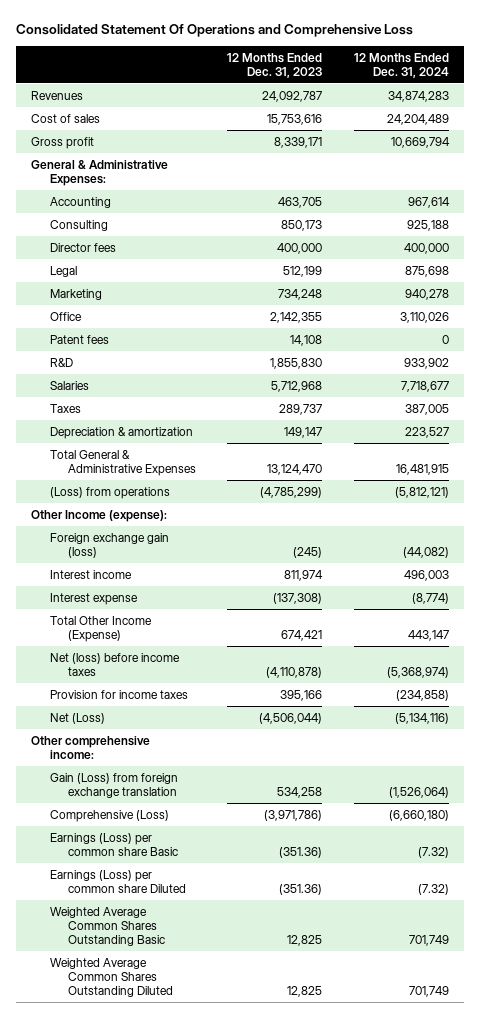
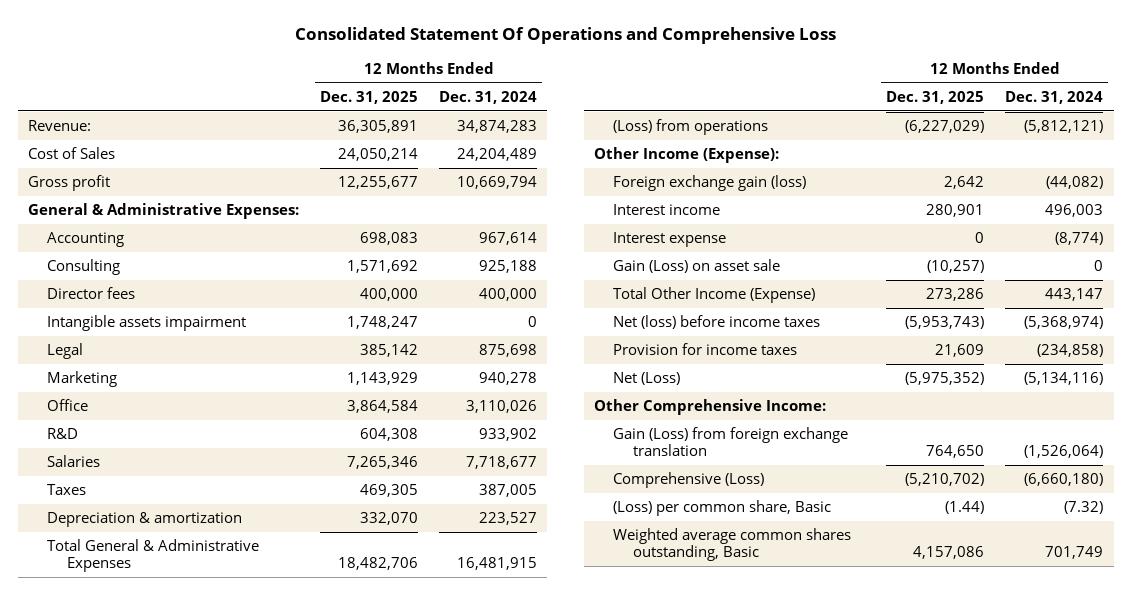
- | 12 Months Ended Dec. 31, 2023 | 12 Months Ended Dec. 31, 2024
+ | 12 Months Ended Dec. 31, 2025 | 12 Months Ended Dec. 31, 2024
- Revenues | 24,092,787 | 34,874,283
- Cost of sales | 15,753,616 | 24,204,489
+ Revenue: | 36,305,891 | 34,874,283
+ Cost of Sales | 24,050,214 | 24,204,489
+ Intangible assets impairment | 1,748,247 | 0
- Patent fees | 14,108 | 0
- Other Income (expense):
+ Other Income (Expense):
+ Gain (Loss) on asset sale | (10,257) | 0
- Other comprehensive income:
+ Other Comprehensive Income:
- Earnings (Loss) per common share Basic | (351.36) | (7.32)
- Earnings (Loss) per common share Diluted | (351.36) | (7.32)
- Weighted Average Common Shares Outstanding Basic | 12,825 | 701,749
- Weighted Average Common Shares Outstanding Diluted | 12,825 | 701,749
+ (Loss) per common share, Basic | (1.44) | (7.32)
+ Weighted average common shares outstanding, Basic | 4,157,086 | 701,749

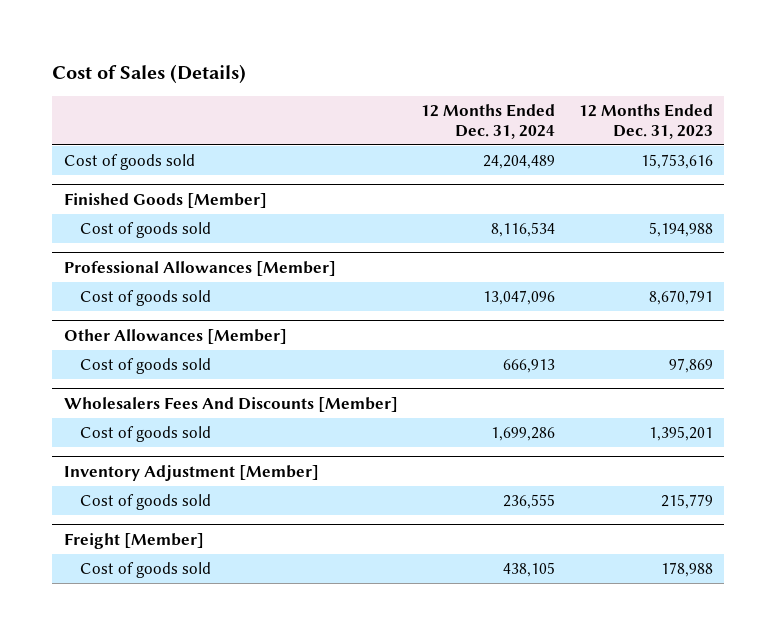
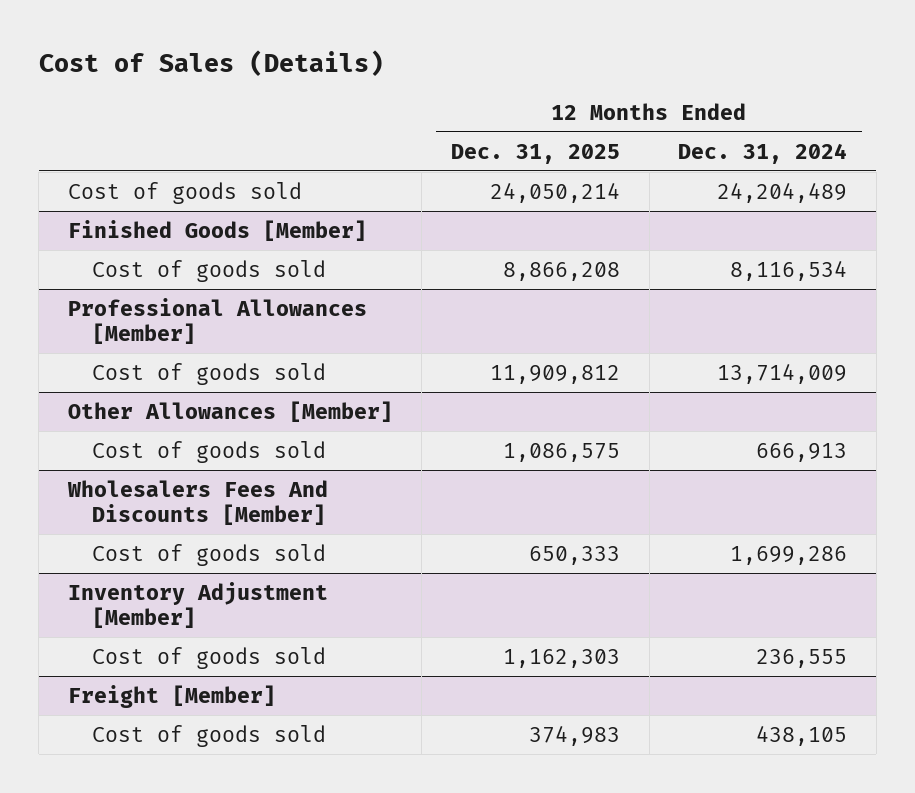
- | 12 Months Ended Dec. 31, 2024 | 12 Months Ended Dec. 31, 2023
+ | 12 Months Ended Dec. 31, 2025 | 12 Months Ended Dec. 31, 2024
@ Professional Allowances [Member]
- Cost of goods sold | 13,047,096 | 8,670,791
+ Cost of goods sold | 11,909,812 | 13,714,009

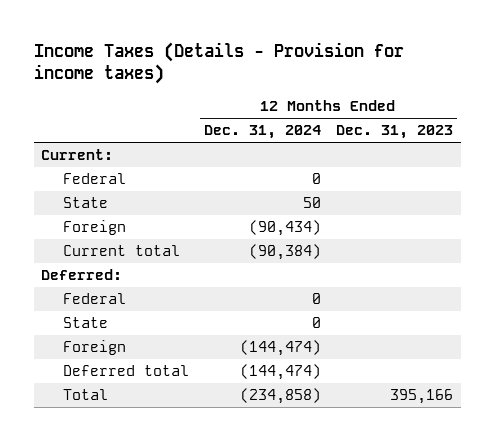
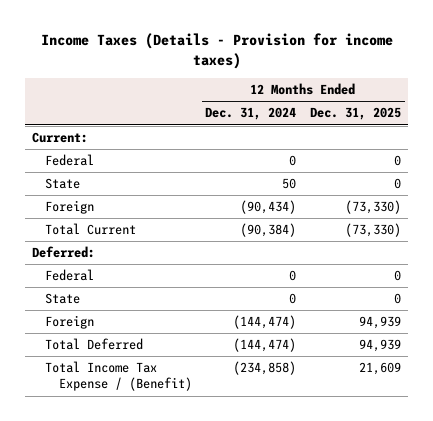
- | 12 Months Ended Dec. 31, 2024 | 12 Months Ended Dec. 31, 2023
+ | 12 Months Ended Dec. 31, 2024 | 12 Months Ended Dec. 31, 2025
- Current total | (90,384) |
+ Total Current | (90,384) | (73,330)
- Deferred total | (144,474) |
- Total | (234,858) | 395,166
+ Total Deferred | (144,474) | 94,939
+ Total Income Tax Expense / (Benefit) | (234,858) | 21,609

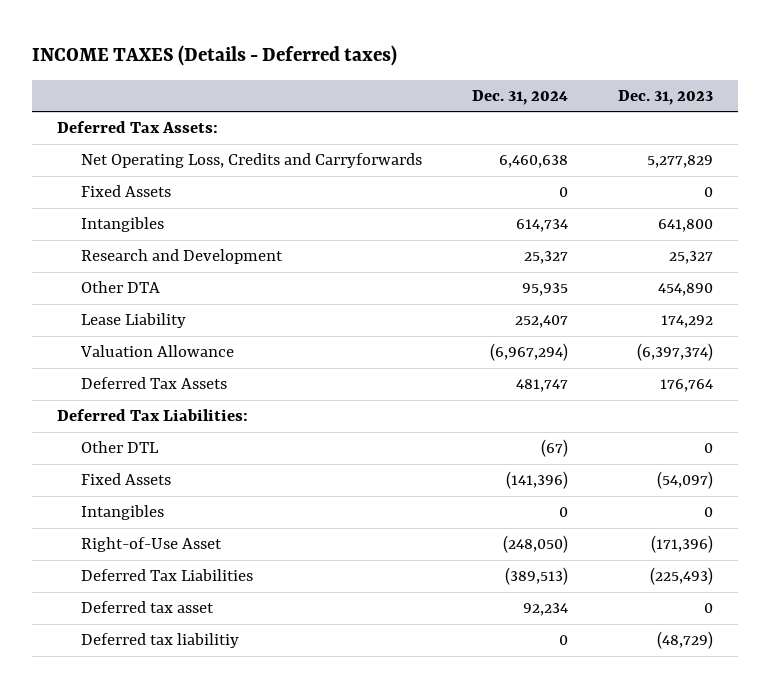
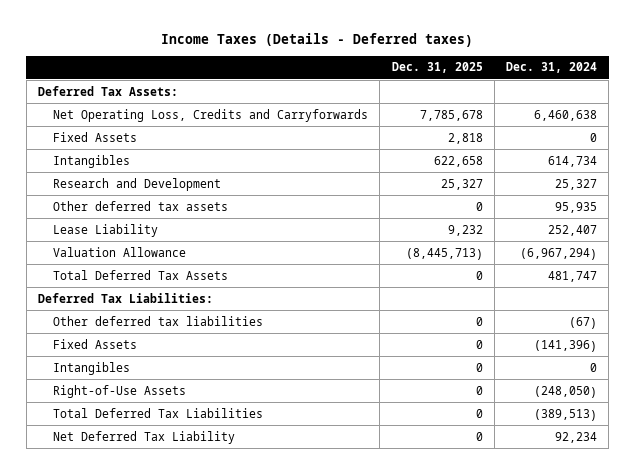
- INCOME TAXES (Details - Deferred taxes)
+ Income Taxes (Details - Deferred taxes)
- | Dec. 31, 2024 | Dec. 31, 2023
+ | Dec. 31, 2025 | Dec. 31, 2024
- Other DTA | 95,935 | 454,890
+ Other deferred tax assets | 0 | 95,935
- Deferred Tax Assets | 481,747 | 176,764
+ Total Deferred Tax Assets | 0 | 481,747
- Other DTL | (67) | 0
+ Other deferred tax liabilities | 0 | (67)
- Right-of-Use Asset | (248,050) | (171,396)
- Deferred Tax Liabilities | (389,513) | (225,493)
- Deferred tax asset | 92,234 | 0
- Deferred tax liabilitiy | 0 | (48,729)
+ Right-of-Use Assets | 0 | (248,050)
+ Total Deferred Tax Liabilities | 0 | (389,513)
+ Net Deferred Tax Liability | 0 | 92,234

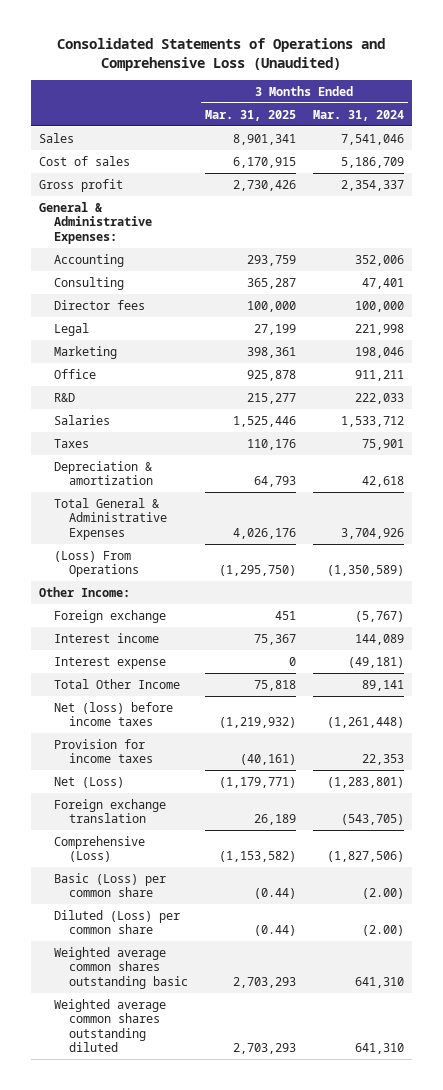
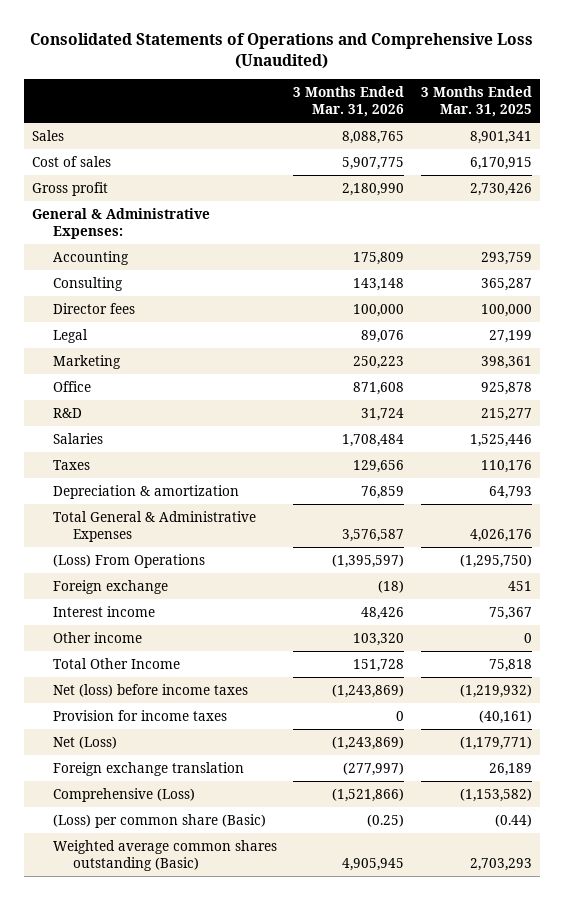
- | 3 Months Ended Mar. 31, 2025 | 3 Months Ended Mar. 31, 2024
+ | 3 Months Ended Mar. 31, 2026 | 3 Months Ended Mar. 31, 2025
- Other Income:
- Interest expense | 0 | (49,181)
+ Other income | 103,320 | 0
- Basic (Loss) per common share | (0.44) | (2.00)
- Diluted (Loss) per common share | (0.44) | (2.00)
- Weighted average common shares outstanding basic | 2,703,293 | 641,310
- Weighted average common shares outstanding diluted | 2,703,293 | 641,310
+ (Loss) per common share (Basic) | (0.25) | (0.44)
+ Weighted average common shares outstanding (Basic) | 4,905,945 | 2,703,293

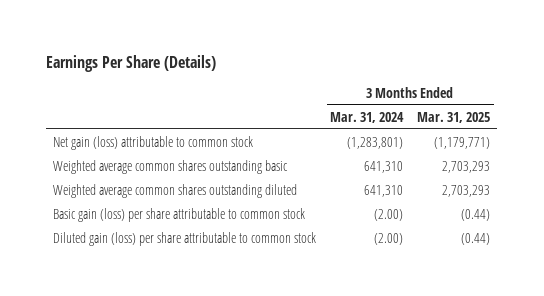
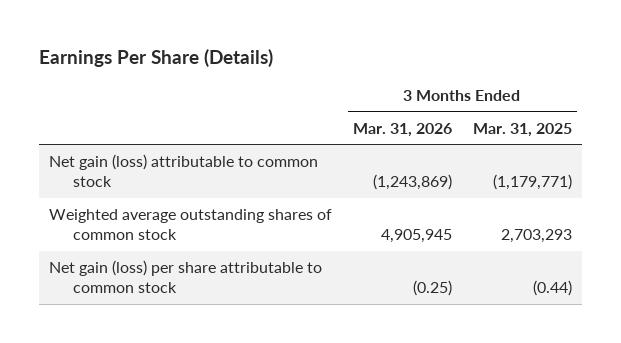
- | 3 Months Ended Mar. 31, 2024 | 3 Months Ended Mar. 31, 2025
+ | 3 Months Ended Mar. 31, 2026 | 3 Months Ended Mar. 31, 2025
- Weighted average common shares outstanding basic | 641,310 | 2,703,293
- Weighted average common shares outstanding diluted | 641,310 | 2,703,293
- Basic gain (loss) per share attributable to common stock | (2.00) | (0.44)
- Diluted gain (loss) per share attributable to common stock | (2.00) | (0.44)
+ Weighted average outstanding shares of common stock | 4,905,945 | 2,703,293
+ Net gain (loss) per share attributable to common stock | (0.25) | (0.44)

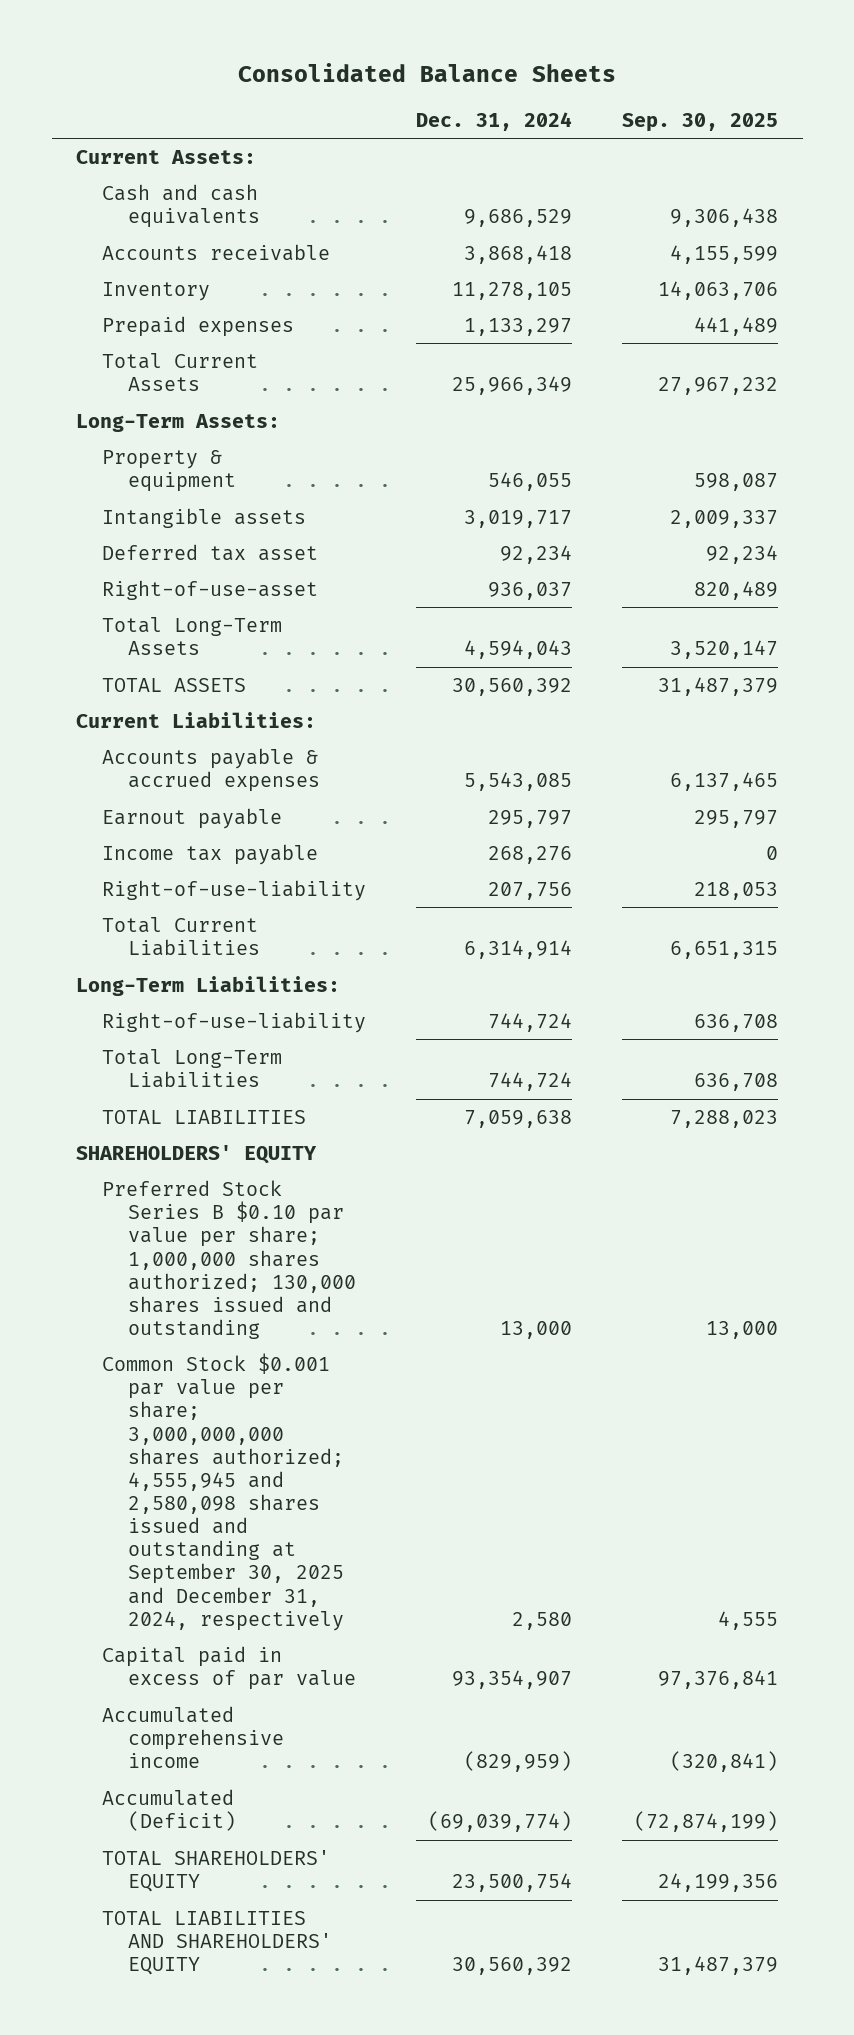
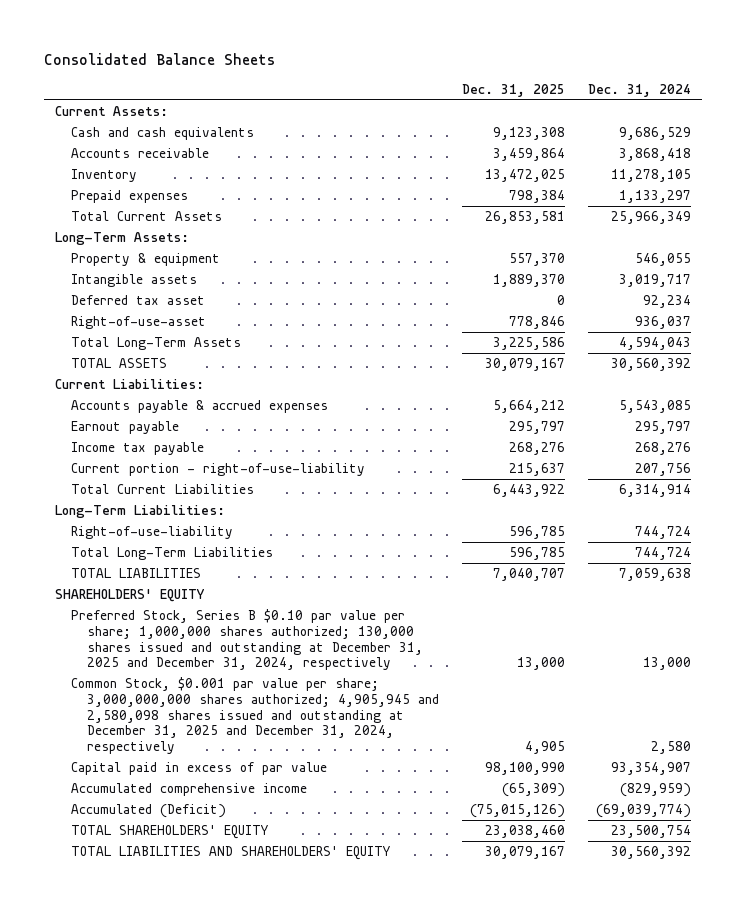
- | Dec. 31, 2024 | Sep. 30, 2025
+ | Dec. 31, 2025 | Dec. 31, 2024
- Right-of-use-liability | 207,756 | 218,053
+ Current portion - right-of-use-liability | 215,637 | 207,756
- Preferred Stock Series B $0.10 par value per share; 1,000,000 shares authorized; 130,000 shares issued and outstanding | 13,000 | 13,000
- Common Stock $0.001 par value per share; 3,000,000,000 shares authorized; 4,555,945 and 2,580,098 shares issued and outstanding at September 30, 2025 and December 31, 2024, respectively | 2,580 | 4,555
+ Preferred Stock, Series B $0.10 par value per share; 1,000,000 shares authorized; 130,000 shares issued and outstanding at December 31, 2025 and December 31, 2024, respectively | 13,000 | 13,000
+ Common Stock, $0.001 par value per share; 3,000,000,000 shares authorized; 4,905,945 and 2,580,098 shares issued and outstanding at December 31, 2025 and December 31, 2024, respectively | 4,905 | 2,580

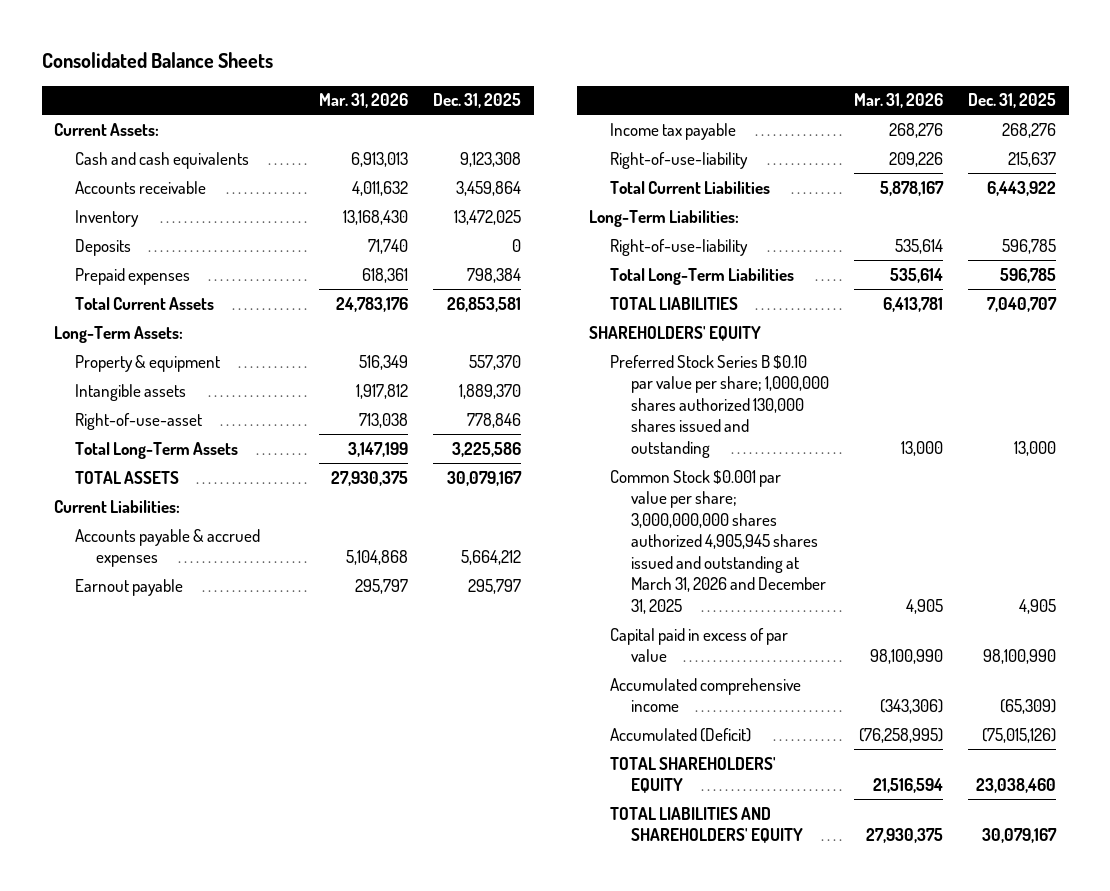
- | Dec. 31, 2025 | Dec. 31, 2024
+ | Mar. 31, 2026 | Dec. 31, 2025
+ Deposits | 71,740 | 0
- Deferred tax asset | 0 | 92,234
- Current portion - right-of-use-liability | 215,637 | 207,756
+ Right-of-use-liability | 209,226 | 215,637
- Preferred Stock, Series B $0.10 par value per share; 1,000,000 shares authorized; 130,000 shares issued and outstanding at December 31, 2025 and December 31, 2024, respectively | 13,000 | 13,000
- Common Stock, $0.001 par value per share; 3,000,000,000 shares authorized; 4,905,945 and 2,580,098 shares issued and outstanding at December 31, 2025 and December 31, 2024, respectively | 4,905 | 2,580
+ Preferred Stock Series B $0.10 par value per share; 1,000,000 shares authorized 130,000 shares issued and outstanding | 13,000 | 13,000
+ Common Stock $0.001 par value per share; 3,000,000,000 shares authorized 4,905,945 shares issued and outstanding at March 31, 2026 and December 31, 2025 | 4,905 | 4,905

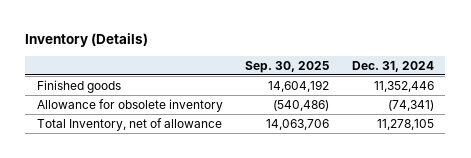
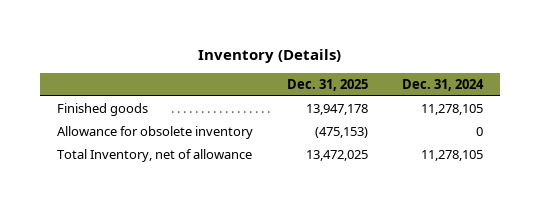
- | Sep. 30, 2025 | Dec. 31, 2024
+ | Dec. 31, 2025 | Dec. 31, 2024
- Finished goods | 14,604,192 | 11,352,446
- Allowance for obsolete inventory | (540,486) | (74,341)
+ Finished goods | 13,947,178 | 11,278,105
+ Allowance for obsolete inventory | (475,153) | 0

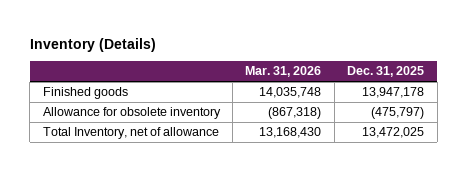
- | Dec. 31, 2025 | Dec. 31, 2024
+ | Mar. 31, 2026 | Dec. 31, 2025
- Allowance for obsolete inventory | (475,153) | 0
+ Allowance for obsolete inventory | (867,318) | (475,797)

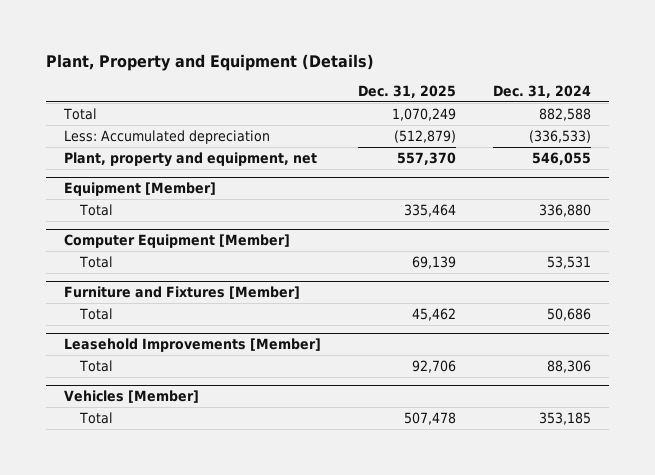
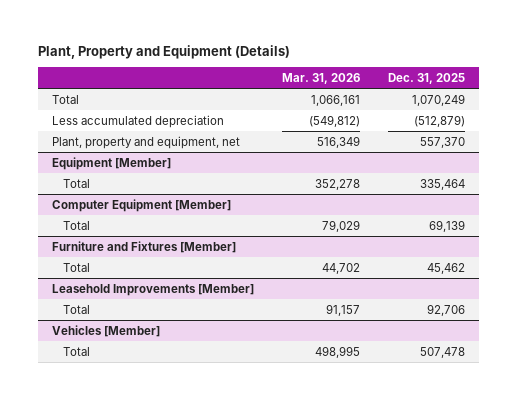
- | Dec. 31, 2025 | Dec. 31, 2024
+ | Mar. 31, 2026 | Dec. 31, 2025
- Less: Accumulated depreciation | (512,879) | (336,533)
+ Less accumulated depreciation | (549,812) | (512,879)

